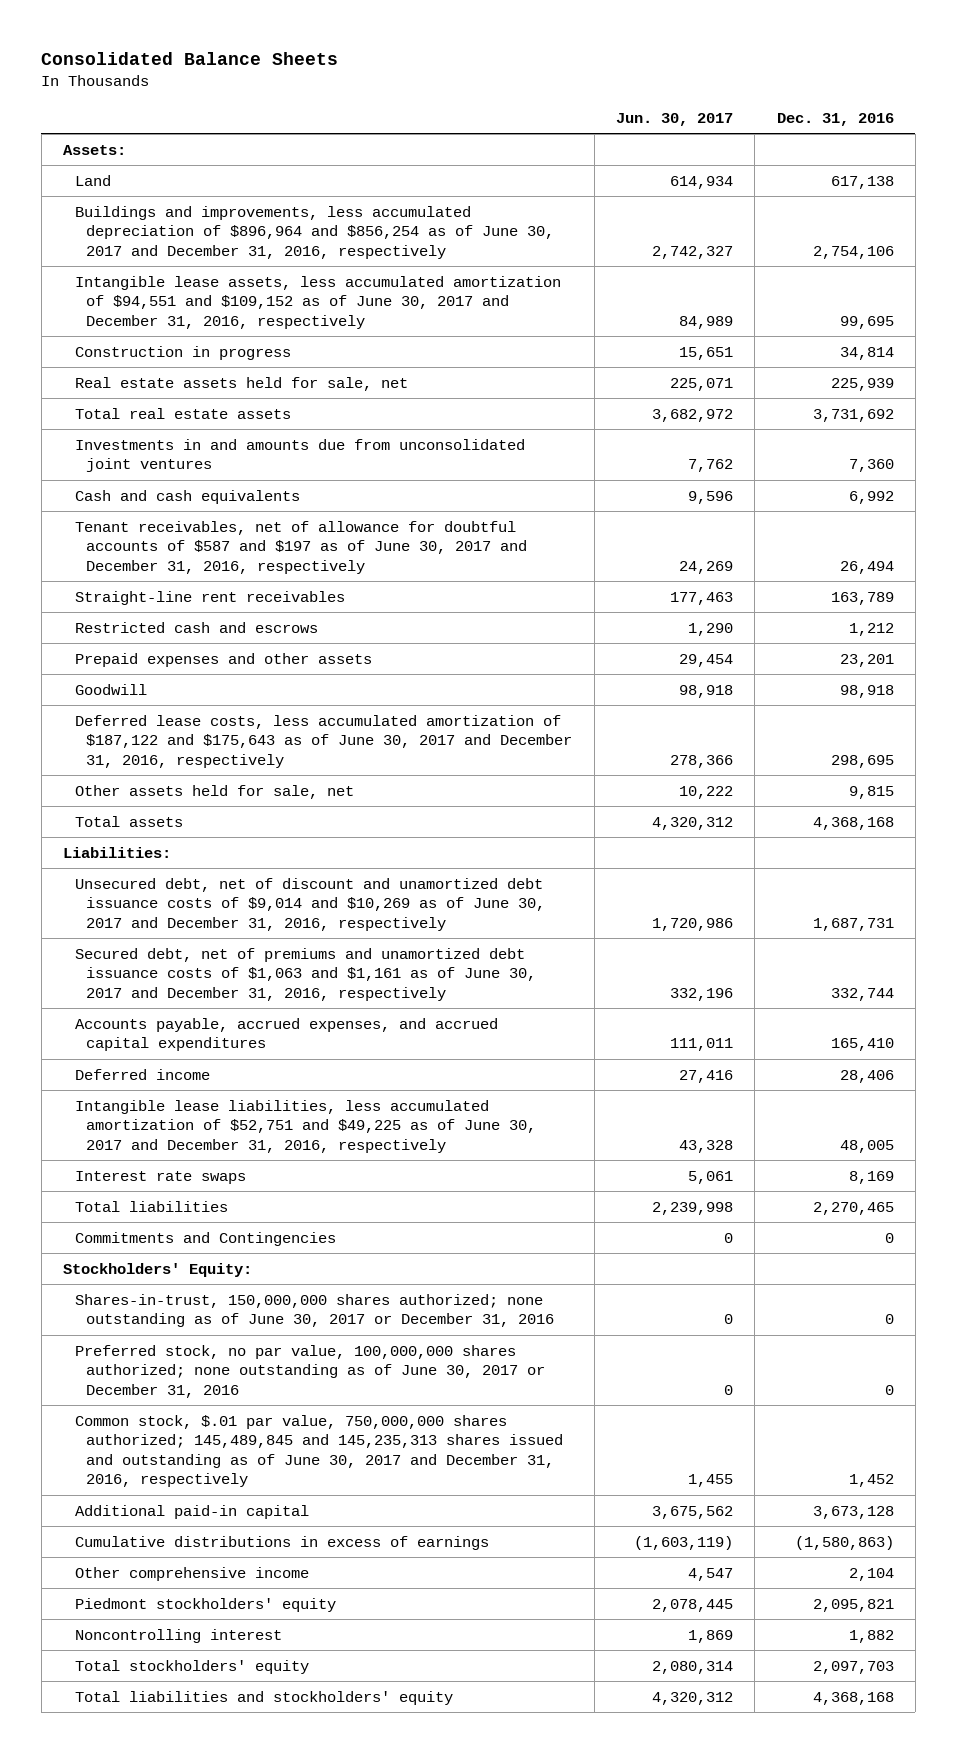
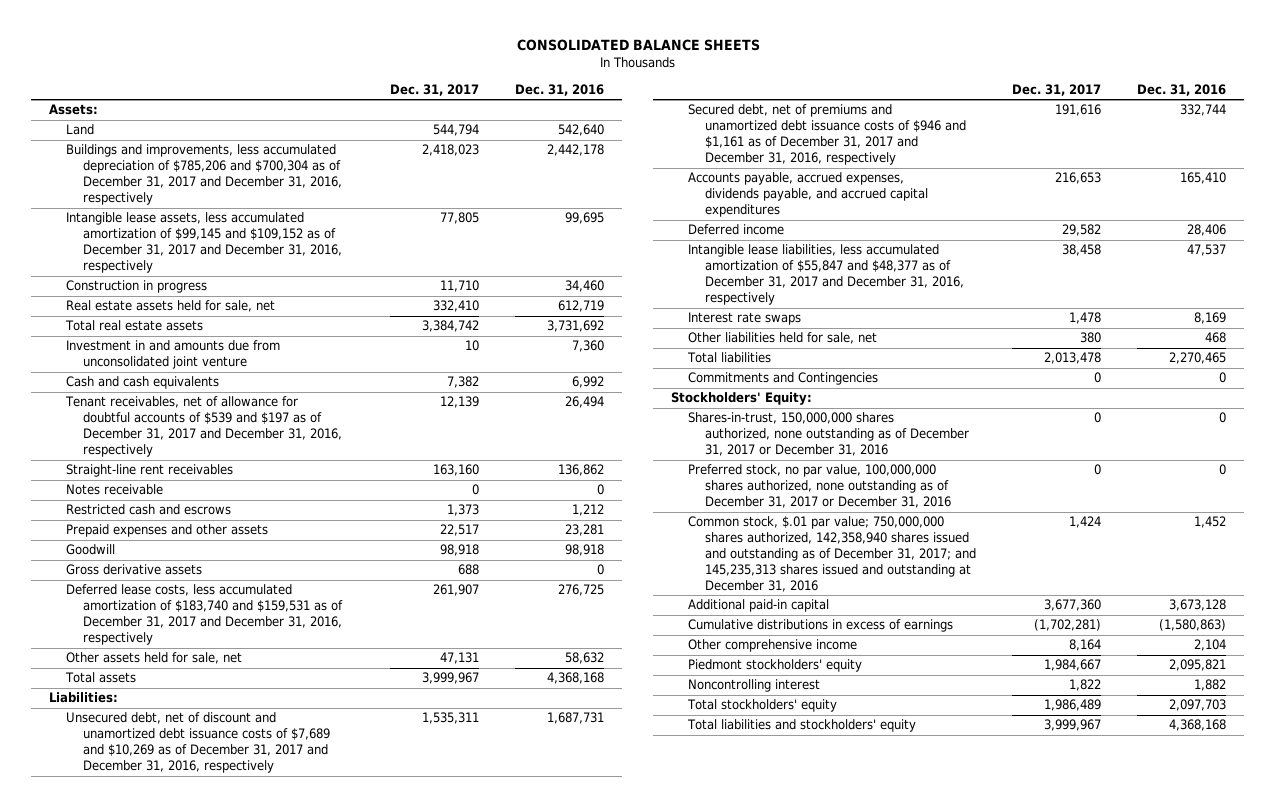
- Consolidated Balance Sheets
+ CONSOLIDATED BALANCE SHEETS
- | Jun. 30, 2017 | Dec. 31, 2016
+ | Dec. 31, 2017 | Dec. 31, 2016
- Land | 614,934 | 617,138
- Buildings and improvements, less accumulated depreciation of $896,964 and $856,254 as of June 30, 2017 and December 31, 2016, respectively | 2,742,327 | 2,754,106
- Intangible lease assets, less accumulated amortization of $94,551 and $109,152 as of June 30, 2017 and December 31, 2016, respectively | 84,989 | 99,695
- Construction in progress | 15,651 | 34,814
- Real estate assets held for sale, net | 225,071 | 225,939
+ Land | 544,794 | 542,640
+ Buildings and improvements, less accumulated depreciation of $785,206 and $700,304 as of December 31, 2017 and December 31, 2016, respectively | 2,418,023 | 2,442,178
+ Intangible lease assets, less accumulated amortization of $99,145 and $109,152 as of December 31, 2017 and December 31, 2016, respectively | 77,805 | 99,695
+ Construction in progress | 11,710 | 34,460
+ Real estate assets held for sale, net | 332,410 | 612,719
- Investments in and amounts due from unconsolidated joint ventures | 7,762 | 7,360
+ Investment in and amounts due from unconsolidated joint venture | 10 | 7,360
- Tenant receivables, net of allowance for doubtful accounts of $587 and $197 as of June 30, 2017 and December 31, 2016, respectively | 24,269 | 26,494
- Straight-line rent receivables | 177,463 | 163,789
+ Tenant receivables, net of allowance for doubtful accounts of $539 and $197 as of December 31, 2017 and December 31, 2016, respectively | 12,139 | 26,494
+ Straight-line rent receivables | 163,160 | 136,862
+ Notes receivable | 0 | 0
- Prepaid expenses and other assets | 29,454 | 23,201
+ Prepaid expenses and other assets | 22,517 | 23,281
- Deferred lease costs, less accumulated amortization of $187,122 and $175,643 as of June 30, 2017 and December 31, 2016, respectively | 278,366 | 298,695
- Other assets held for sale, net | 10,222 | 9,815
+ Gross derivative assets | 688 | 0
+ Deferred lease costs, less accumulated amortization of $183,740 and $159,531 as of December 31, 2017 and December 31, 2016, respectively | 261,907 | 276,725
+ Other assets held for sale, net | 47,131 | 58,632
- Unsecured debt, net of discount and unamortized debt issuance costs of $9,014 and $10,269 as of June 30, 2017 and December 31, 2016, respectively | 1,720,986 | 1,687,731
- Secured debt, net of premiums and unamortized debt issuance costs of $1,063 and $1,161 as of June 30, 2017 and December 31, 2016, respectively | 332,196 | 332,744
- Accounts payable, accrued expenses, and accrued capital expenditures | 111,011 | 165,410
+ Unsecured debt, net of discount and unamortized debt issuance costs of $7,689 and $10,269 as of December 31, 2017 and December 31, 2016, respectively | 1,535,311 | 1,687,731
+ Secured debt, net of premiums and unamortized debt issuance costs of $946 and $1,161 as of December 31, 2017 and December 31, 2016, respectively | 191,616 | 332,744
+ Accounts payable, accrued expenses, dividends payable, and accrued capital expenditures | 216,653 | 165,410
- Intangible lease liabilities, less accumulated amortization of $52,751 and $49,225 as of June 30, 2017 and December 31, 2016, respectively | 43,328 | 48,005
+ Intangible lease liabilities, less accumulated amortization of $55,847 and $48,377 as of December 31, 2017 and December 31, 2016, respectively | 38,458 | 47,537
+ Other liabilities held for sale, net | 380 | 468
- Shares-in-trust, 150,000,000 shares authorized; none outstanding as of June 30, 2017 or December 31, 2016 | 0 | 0
- Preferred stock, no par value, 100,000,000 shares authorized; none outstanding as of June 30, 2017 or December 31, 2016 | 0 | 0
- Common stock, $.01 par value, 750,000,000 shares authorized; 145,489,845 and 145,235,313 shares issued and outstanding as of June 30, 2017 and December 31, 2016, respectively | 1,455 | 1,452
+ Shares-in-trust, 150,000,000 shares authorized, none outstanding as of December 31, 2017 or December 31, 2016 | 0 | 0
+ Preferred stock, no par value, 100,000,000 shares authorized, none outstanding as of December 31, 2017 or December 31, 2016 | 0 | 0
+ Common stock, $.01 par value; 750,000,000 shares authorized, 142,358,940 shares issued and outstanding as of December 31, 2017; and 145,235,313 shares issued and outstanding at December 31, 2016 | 1,424 | 1,452

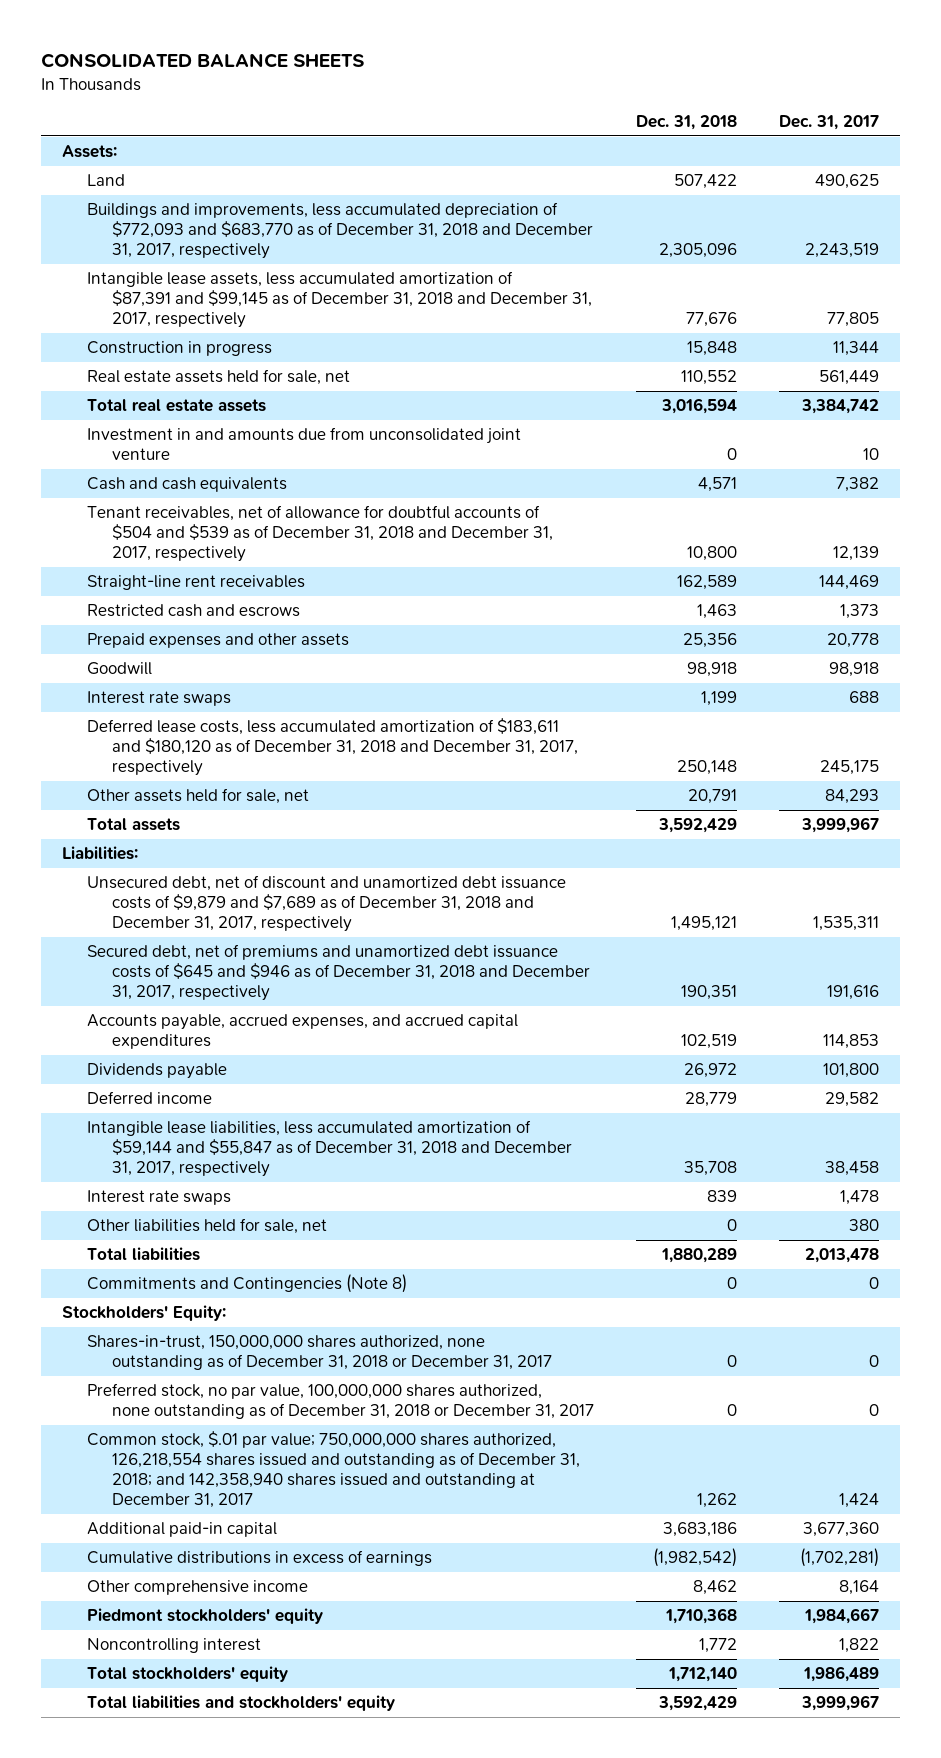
- | Dec. 31, 2017 | Dec. 31, 2016
+ | Dec. 31, 2018 | Dec. 31, 2017
- Land | 544,794 | 542,640
- Buildings and improvements, less accumulated depreciation of $785,206 and $700,304 as of December 31, 2017 and December 31, 2016, respectively | 2,418,023 | 2,442,178
- Intangible lease assets, less accumulated amortization of $99,145 and $109,152 as of December 31, 2017 and December 31, 2016, respectively | 77,805 | 99,695
- Construction in progress | 11,710 | 34,460
- Real estate assets held for sale, net | 332,410 | 612,719
+ Land | 507,422 | 490,625
+ Buildings and improvements, less accumulated depreciation of $772,093 and $683,770 as of December 31, 2018 and December 31, 2017, respectively | 2,305,096 | 2,243,519
+ Intangible lease assets, less accumulated amortization of $87,391 and $99,145 as of December 31, 2018 and December 31, 2017, respectively | 77,676 | 77,805
+ Construction in progress | 15,848 | 11,344
+ Real estate assets held for sale, net | 110,552 | 561,449
- Tenant receivables, net of allowance for doubtful accounts of $539 and $197 as of December 31, 2017 and December 31, 2016, respectively | 12,139 | 26,494
- Straight-line rent receivables | 163,160 | 136,862
- Notes receivable | 0 | 0
+ Tenant receivables, net of allowance for doubtful accounts of $504 and $539 as of December 31, 2018 and December 31, 2017, respectively | 10,800 | 12,139
+ Straight-line rent receivables | 162,589 | 144,469
- Prepaid expenses and other assets | 22,517 | 23,281
+ Prepaid expenses and other assets | 25,356 | 20,778
- Gross derivative assets | 688 | 0
- Deferred lease costs, less accumulated amortization of $183,740 and $159,531 as of December 31, 2017 and December 31, 2016, respectively | 261,907 | 276,725
- Other assets held for sale, net | 47,131 | 58,632
+ Interest rate swaps | 1,199 | 688
+ Deferred lease costs, less accumulated amortization of $183,611 and $180,120 as of December 31, 2018 and December 31, 2017, respectively | 250,148 | 245,175
+ Other assets held for sale, net | 20,791 | 84,293
- Unsecured debt, net of discount and unamortized debt issuance costs of $7,689 and $10,269 as of December 31, 2017 and December 31, 2016, respectively | 1,535,311 | 1,687,731
- Secured debt, net of premiums and unamortized debt issuance costs of $946 and $1,161 as of December 31, 2017 and December 31, 2016, respectively | 191,616 | 332,744
- Accounts payable, accrued expenses, dividends payable, and accrued capital expenditures | 216,653 | 165,410
+ Unsecured debt, net of discount and unamortized debt issuance costs of $9,879 and $7,689 as of December 31, 2018 and December 31, 2017, respectively | 1,495,121 | 1,535,311
+ Secured debt, net of premiums and unamortized debt issuance costs of $645 and $946 as of December 31, 2018 and December 31, 2017, respectively | 190,351 | 191,616
+ Accounts payable, accrued expenses, and accrued capital expenditures | 102,519 | 114,853
+ Dividends payable | 26,972 | 101,800
- Intangible lease liabilities, less accumulated amortization of $55,847 and $48,377 as of December 31, 2017 and December 31, 2016, respectively | 38,458 | 47,537
+ Intangible lease liabilities, less accumulated amortization of $59,144 and $55,847 as of December 31, 2018 and December 31, 2017, respectively | 35,708 | 38,458
- Commitments and Contingencies | 0 | 0
+ Commitments and Contingencies (Note 8) | 0 | 0
- Shares-in-trust, 150,000,000 shares authorized, none outstanding as of December 31, 2017 or December 31, 2016 | 0 | 0
- Preferred stock, no par value, 100,000,000 shares authorized, none outstanding as of December 31, 2017 or December 31, 2016 | 0 | 0
- Common stock, $.01 par value; 750,000,000 shares authorized, 142,358,940 shares issued and outstanding as of December 31, 2017; and 145,235,313 shares issued and outstanding at December 31, 2016 | 1,424 | 1,452
+ Shares-in-trust, 150,000,000 shares authorized, none outstanding as of December 31, 2018 or December 31, 2017 | 0 | 0
+ Preferred stock, no par value, 100,000,000 shares authorized, none outstanding as of December 31, 2018 or December 31, 2017 | 0 | 0
+ Common stock, $.01 par value; 750,000,000 shares authorized, 126,218,554 shares issued and outstanding as of December 31, 2018; and 142,358,940 shares issued and outstanding at December 31, 2017 | 1,262 | 1,424

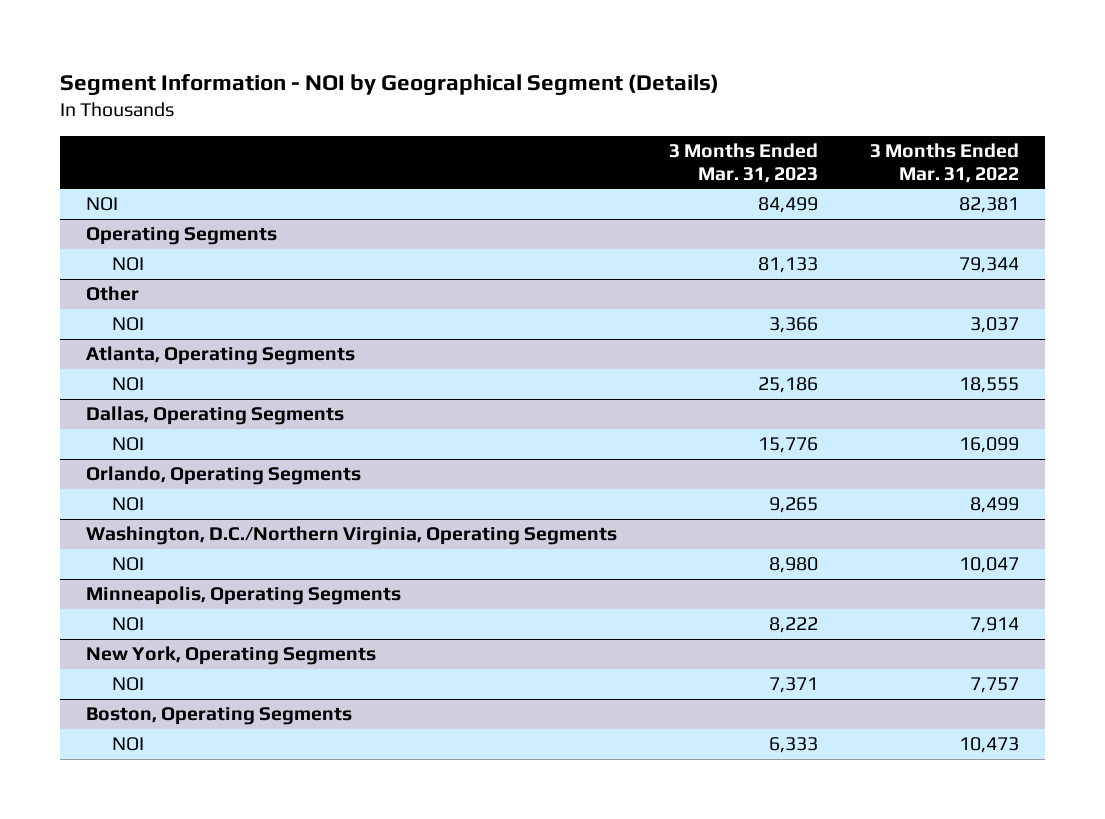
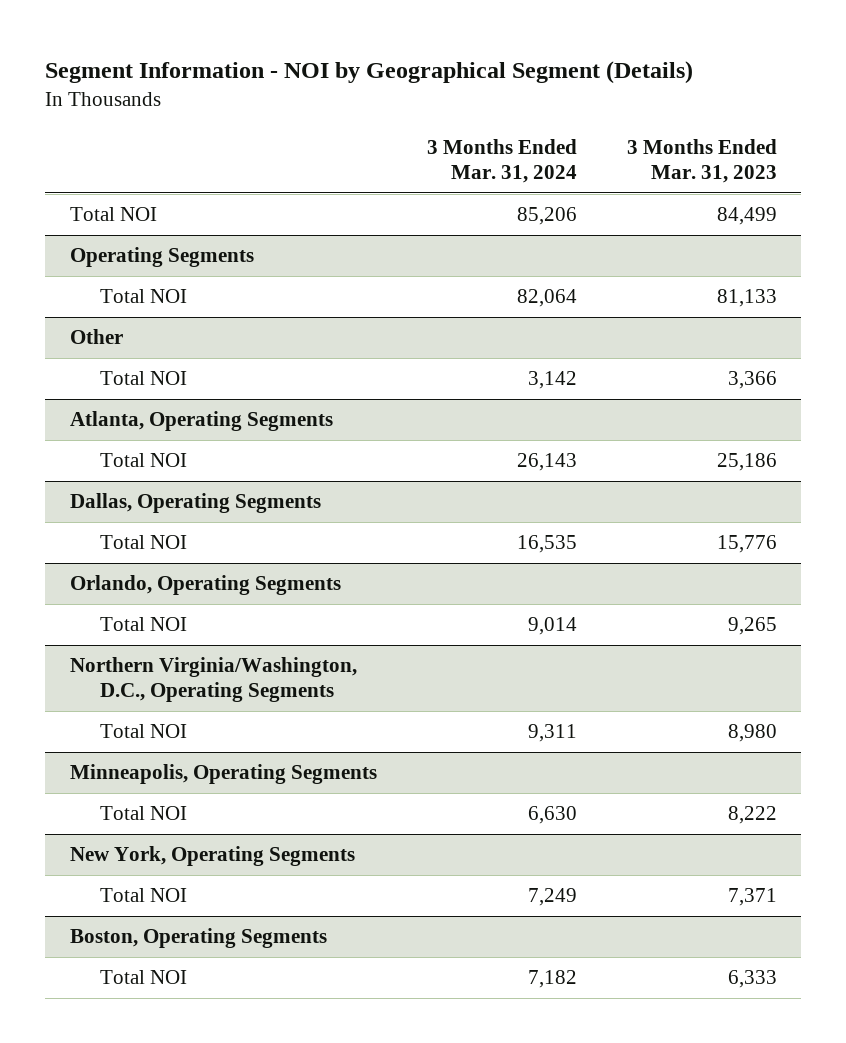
- | 3 Months Ended Mar. 31, 2023 | 3 Months Ended Mar. 31, 2022
+ | 3 Months Ended Mar. 31, 2024 | 3 Months Ended Mar. 31, 2023
- NOI | 84,499 | 82,381
+ Total NOI | 85,206 | 84,499
@ Operating Segments
- NOI | 81,133 | 79,344
+ Total NOI | 82,064 | 81,133
@ Other
- NOI | 3,366 | 3,037
+ Total NOI | 3,142 | 3,366
@ Atlanta, Operating Segments
- NOI | 25,186 | 18,555
+ Total NOI | 26,143 | 25,186
@ Dallas, Operating Segments
- NOI | 15,776 | 16,099
+ Total NOI | 16,535 | 15,776
@ Orlando, Operating Segments
- NOI | 9,265 | 8,499
- Washington, D.C./Northern Virginia, Operating Segments
- NOI | 8,980 | 10,047
@ Orlando, Operating Segments
+ Total NOI | 9,014 | 9,265
+ Northern Virginia/Washington, D.C., Operating Segments
+ Total NOI | 9,311 | 8,980
@ Minneapolis, Operating Segments
- NOI | 8,222 | 7,914
+ Total NOI | 6,630 | 8,222
@ New York, Operating Segments
- NOI | 7,371 | 7,757
+ Total NOI | 7,249 | 7,371
@ Boston, Operating Segments
- NOI | 6,333 | 10,473
+ Total NOI | 7,182 | 6,333

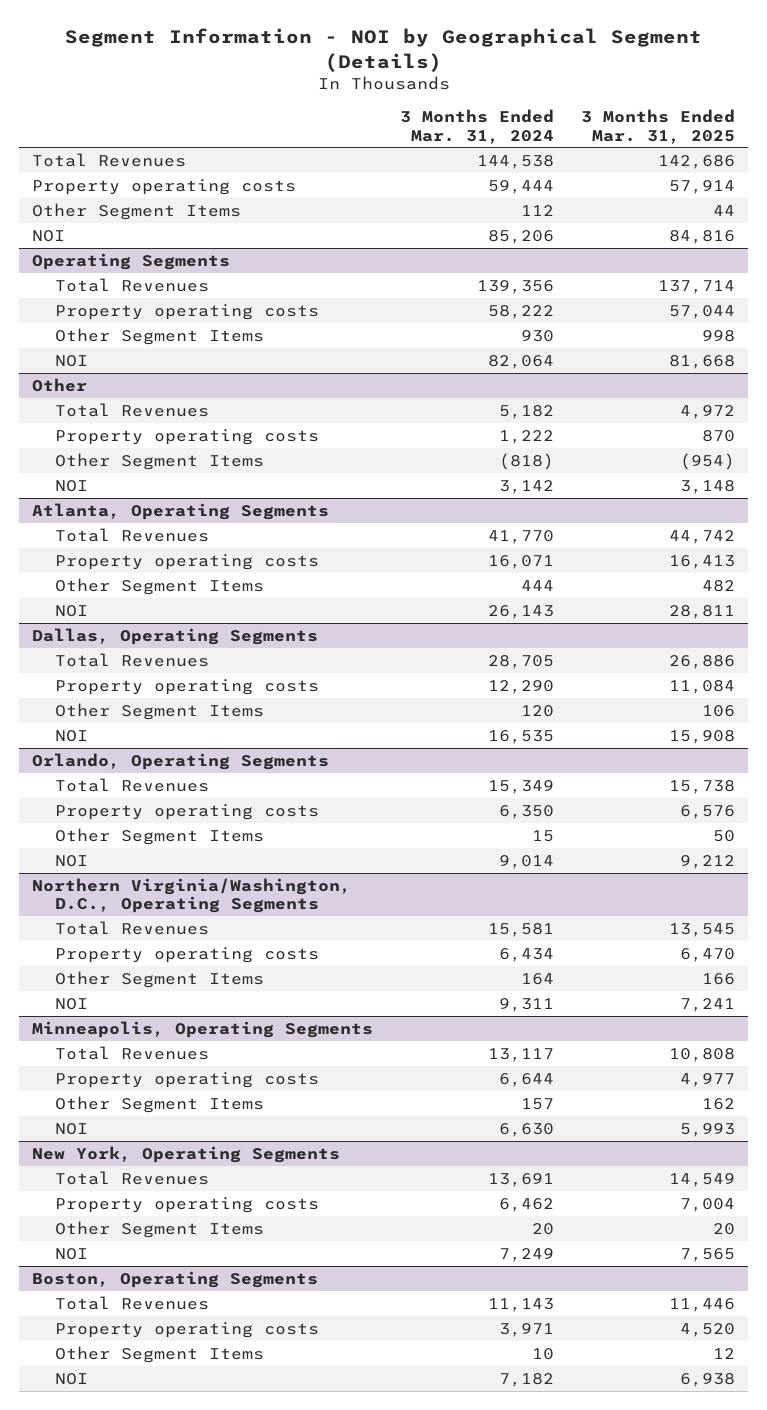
- | 3 Months Ended Mar. 31, 2024 | 3 Months Ended Mar. 31, 2023
+ | 3 Months Ended Mar. 31, 2024 | 3 Months Ended Mar. 31, 2025
- Total NOI | 85,206 | 84,499
+ Total Revenues | 144,538 | 142,686
+ Property operating costs | 59,444 | 57,914
+ Other Segment Items | 112 | 44
+ NOI | 85,206 | 84,816
@ Operating Segments
- Total NOI | 82,064 | 81,133
+ Total Revenues | 139,356 | 137,714
+ Property operating costs | 58,222 | 57,044
+ Other Segment Items | 930 | 998
+ NOI | 82,064 | 81,668
@ Other
- Total NOI | 3,142 | 3,366
+ Total Revenues | 5,182 | 4,972
+ Property operating costs | 1,222 | 870
+ Other Segment Items | (818) | (954)
+ NOI | 3,142 | 3,148
@ Atlanta, Operating Segments
- Total NOI | 26,143 | 25,186
+ Total Revenues | 41,770 | 44,742
+ Property operating costs | 16,071 | 16,413
+ Other Segment Items | 444 | 482
+ NOI | 26,143 | 28,811
@ Dallas, Operating Segments
- Total NOI | 16,535 | 15,776
+ Total Revenues | 28,705 | 26,886
+ Property operating costs | 12,290 | 11,084
+ Other Segment Items | 120 | 106
+ NOI | 16,535 | 15,908
@ Orlando, Operating Segments
- Total NOI | 9,014 | 9,265
+ Total Revenues | 15,349 | 15,738
+ Property operating costs | 6,350 | 6,576
+ Other Segment Items | 15 | 50
+ NOI | 9,014 | 9,212
@ Northern Virginia/Washington, D.C., Operating Segments
- Total NOI | 9,311 | 8,980
+ Total Revenues | 15,581 | 13,545
+ Property operating costs | 6,434 | 6,470
+ Other Segment Items | 164 | 166
+ NOI | 9,311 | 7,241
@ Minneapolis, Operating Segments
- Total NOI | 6,630 | 8,222
+ Total Revenues | 13,117 | 10,808
+ Property operating costs | 6,644 | 4,977
+ Other Segment Items | 157 | 162
+ NOI | 6,630 | 5,993
@ New York, Operating Segments
- Total NOI | 7,249 | 7,371
+ Total Revenues | 13,691 | 14,549
+ Property operating costs | 6,462 | 7,004
+ Other Segment Items | 20 | 20
+ NOI | 7,249 | 7,565
@ Boston, Operating Segments
- Total NOI | 7,182 | 6,333
+ Total Revenues | 11,143 | 11,446
+ Property operating costs | 3,971 | 4,520
+ Other Segment Items | 10 | 12
+ NOI | 7,182 | 6,938

